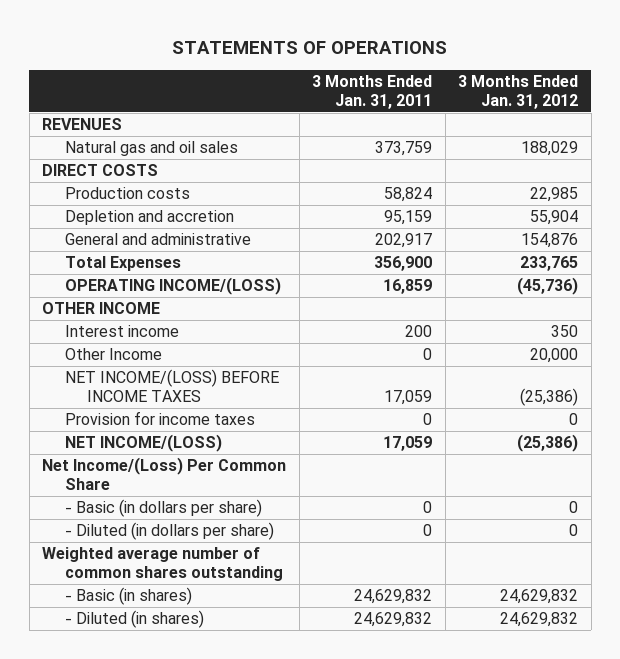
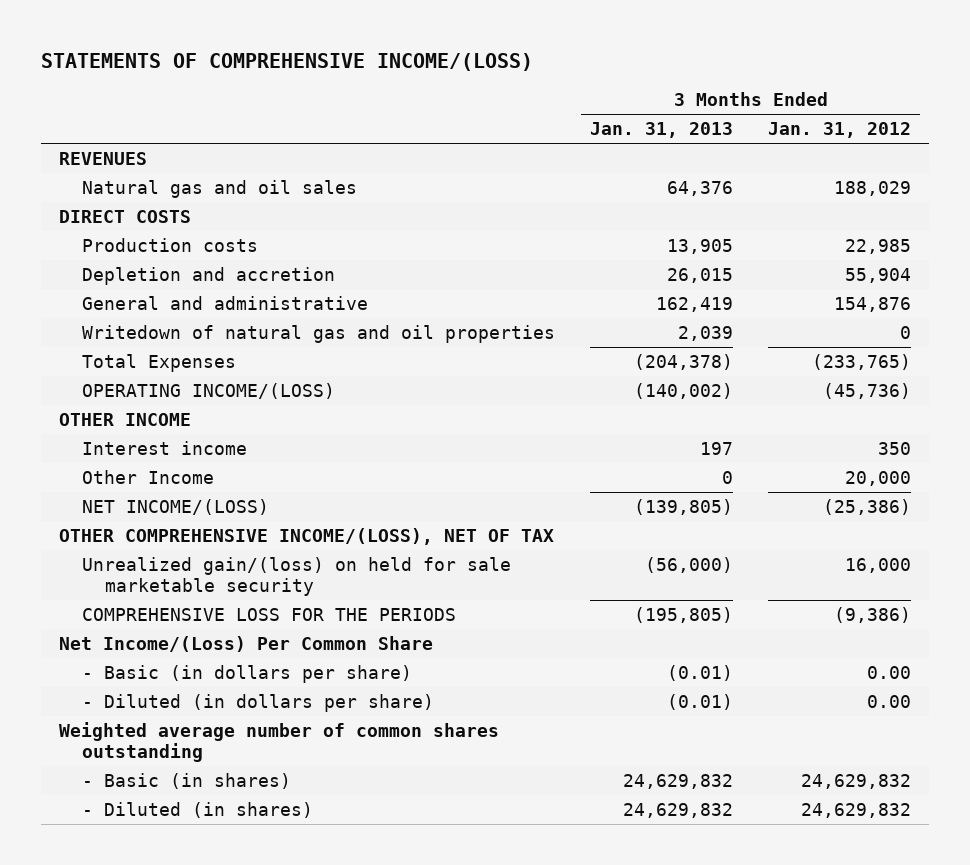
- STATEMENTS OF OPERATIONS
+ STATEMENTS OF COMPREHENSIVE INCOME/(LOSS)
- | 3 Months Ended Jan. 31, 2011 | 3 Months Ended Jan. 31, 2012
+ | 3 Months Ended Jan. 31, 2013 | 3 Months Ended Jan. 31, 2012
- Total Expenses | 356,900 | 233,765
+ Writedown of natural gas and oil properties | 2,039 | 0
+ Total Expenses | (204,378) | (233,765)
- NET INCOME/(LOSS) BEFORE INCOME TAXES | 17,059 | (25,386)
- Provision for income taxes | 0 | 0
+ OTHER COMPREHENSIVE INCOME/(LOSS), NET OF TAX
+ Unrealized gain/(loss) on held for sale marketable security | (56,000) | 16,000
+ COMPREHENSIVE LOSS FOR THE PERIODS | (195,805) | (9,386)
- - Basic (in dollars per share) | 0 | 0
- - Diluted (in dollars per share) | 0 | 0
+ - Basic (in dollars per share) | (0.01) | 0.00
+ - Diluted (in dollars per share) | (0.01) | 0.00

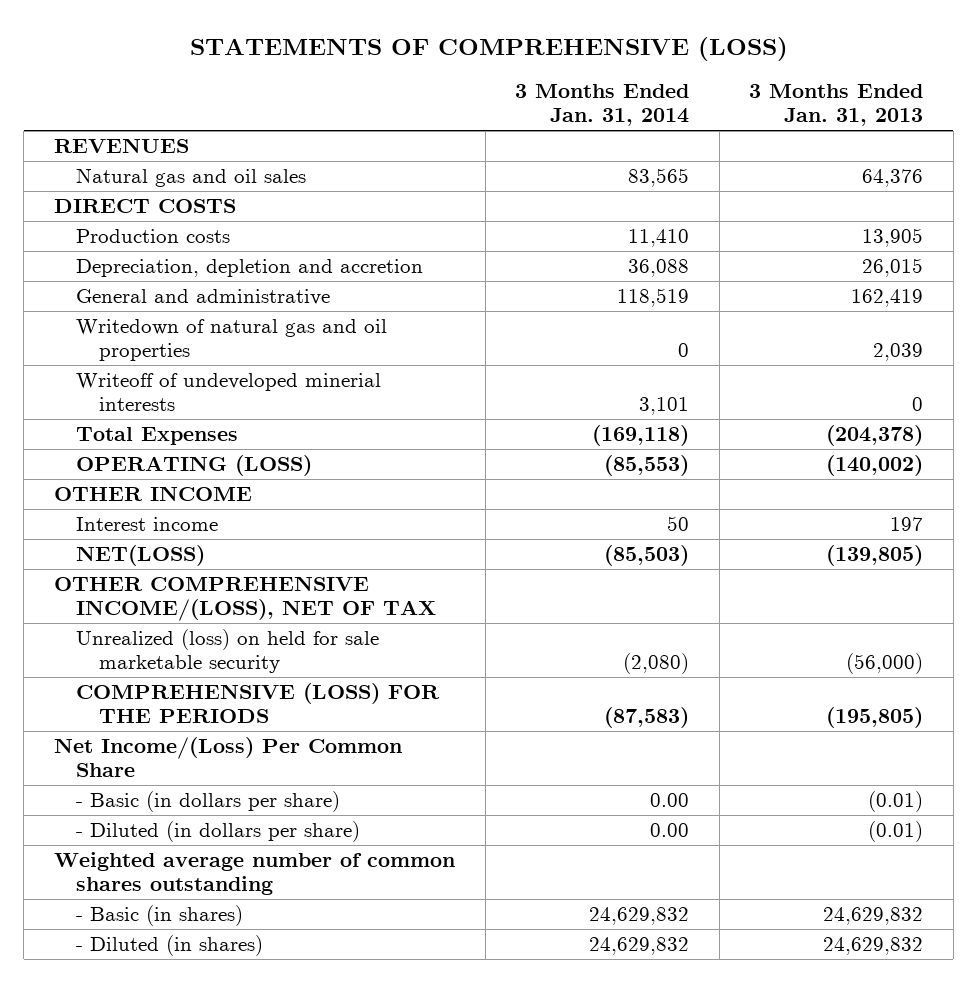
- STATEMENTS OF COMPREHENSIVE INCOME/(LOSS)
+ STATEMENTS OF COMPREHENSIVE (LOSS)
- | 3 Months Ended Jan. 31, 2013 | 3 Months Ended Jan. 31, 2012
+ | 3 Months Ended Jan. 31, 2014 | 3 Months Ended Jan. 31, 2013
- Depletion and accretion | 26,015 | 55,904
+ Depreciation, depletion and accretion | 36,088 | 26,015
+ Writeoff of undeveloped minerial interests | 3,101 | 0
- OPERATING INCOME/(LOSS) | (140,002) | (45,736)
+ OPERATING (LOSS) | (85,553) | (140,002)
- Other Income | 0 | 20,000
- NET INCOME/(LOSS) | (139,805) | (25,386)
+ NET(LOSS) | (85,503) | (139,805)
- Unrealized gain/(loss) on held for sale marketable security | (56,000) | 16,000
- COMPREHENSIVE LOSS FOR THE PERIODS | (195,805) | (9,386)
+ Unrealized (loss) on held for sale marketable security | (2,080) | (56,000)
+ COMPREHENSIVE (LOSS) FOR THE PERIODS | (87,583) | (195,805)

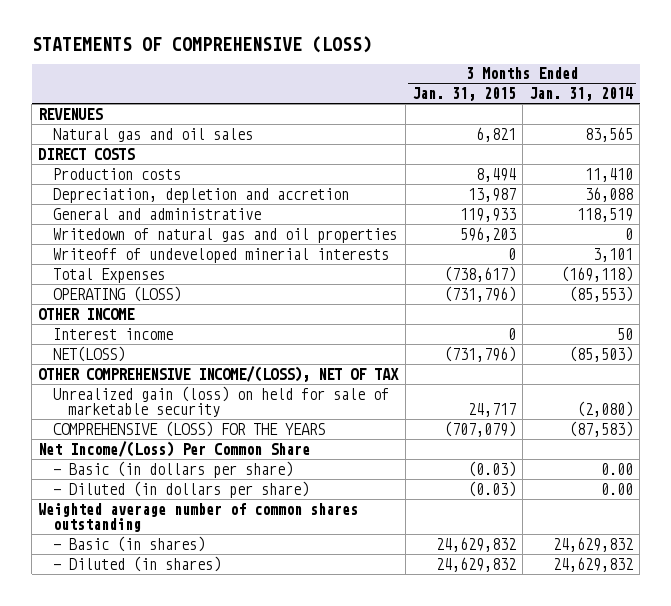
- | 3 Months Ended Jan. 31, 2014 | 3 Months Ended Jan. 31, 2013
+ | 3 Months Ended Jan. 31, 2015 | 3 Months Ended Jan. 31, 2014
- Unrealized (loss) on held for sale marketable security | (2,080) | (56,000)
- COMPREHENSIVE (LOSS) FOR THE PERIODS | (87,583) | (195,805)
+ Unrealized gain (loss) on held for sale of marketable security | 24,717 | (2,080)
+ COMPREHENSIVE (LOSS) FOR THE YEARS | (707,079) | (87,583)

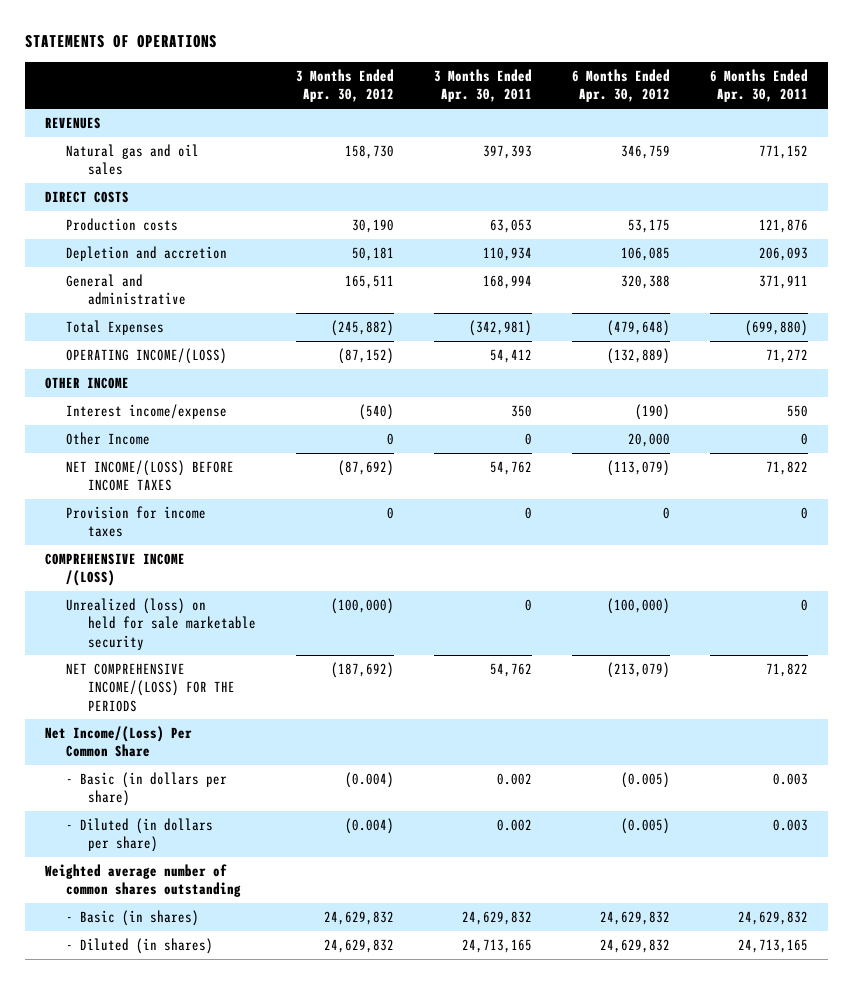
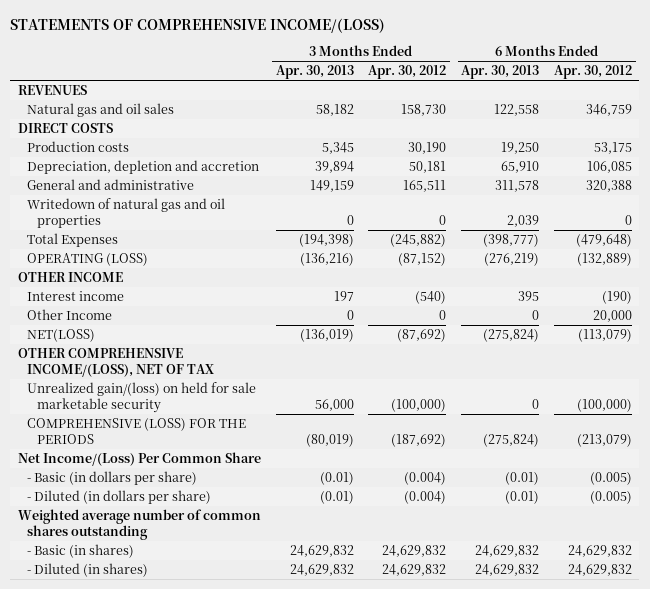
- STATEMENTS OF OPERATIONS
+ STATEMENTS OF COMPREHENSIVE INCOME/(LOSS)
- | 3 Months Ended Apr. 30, 2012 | 3 Months Ended Apr. 30, 2011 | 6 Months Ended Apr. 30, 2012 | 6 Months Ended Apr. 30, 2011
+ | 3 Months Ended Apr. 30, 2013 | 3 Months Ended Apr. 30, 2012 | 6 Months Ended Apr. 30, 2013 | 6 Months Ended Apr. 30, 2012
- Depletion and accretion | 50,181 | 110,934 | 106,085 | 206,093
+ Depreciation, depletion and accretion | 39,894 | 50,181 | 65,910 | 106,085
+ Writedown of natural gas and oil properties | 0 | 0 | 2,039 | 0
- OPERATING INCOME/(LOSS) | (87,152) | 54,412 | (132,889) | 71,272
+ OPERATING (LOSS) | (136,216) | (87,152) | (276,219) | (132,889)
- Interest income/expense | (540) | 350 | (190) | 550
+ Interest income | 197 | (540) | 395 | (190)
- NET INCOME/(LOSS) BEFORE INCOME TAXES | (87,692) | 54,762 | (113,079) | 71,822
- Provision for income taxes | 0 | 0 | 0 | 0
- COMPREHENSIVE INCOME /(LOSS)
- Unrealized (loss) on held for sale marketable security | (100,000) | 0 | (100,000) | 0
- NET COMPREHENSIVE INCOME/(LOSS) FOR THE PERIODS | (187,692) | 54,762 | (213,079) | 71,822
+ NET(LOSS) | (136,019) | (87,692) | (275,824) | (113,079)
+ OTHER COMPREHENSIVE INCOME/(LOSS), NET OF TAX
+ Unrealized gain/(loss) on held for sale marketable security | 56,000 | (100,000) | 0 | (100,000)
+ COMPREHENSIVE (LOSS) FOR THE PERIODS | (80,019) | (187,692) | (275,824) | (213,079)

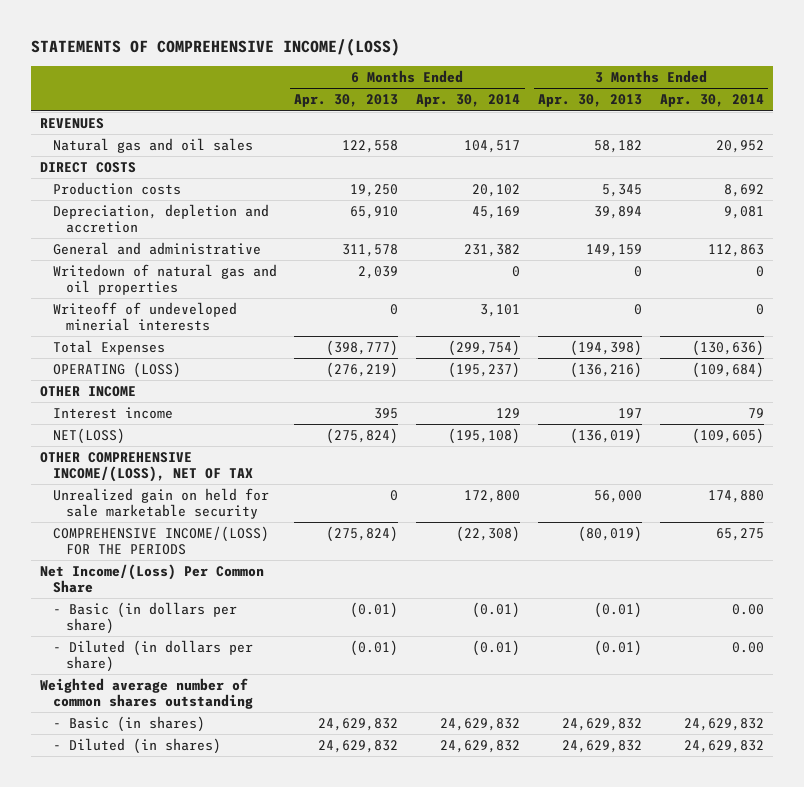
- | 3 Months Ended Apr. 30, 2013 | 3 Months Ended Apr. 30, 2012 | 6 Months Ended Apr. 30, 2013 | 6 Months Ended Apr. 30, 2012
+ | 6 Months Ended Apr. 30, 2013 | 6 Months Ended Apr. 30, 2014 | 3 Months Ended Apr. 30, 2013 | 3 Months Ended Apr. 30, 2014
+ Writeoff of undeveloped minerial interests | 0 | 3,101 | 0 | 0
- Other Income | 0 | 0 | 0 | 20,000
- Unrealized gain/(loss) on held for sale marketable security | 56,000 | (100,000) | 0 | (100,000)
- COMPREHENSIVE (LOSS) FOR THE PERIODS | (80,019) | (187,692) | (275,824) | (213,079)
+ Unrealized gain on held for sale marketable security | 0 | 172,800 | 56,000 | 174,880
+ COMPREHENSIVE INCOME/(LOSS) FOR THE PERIODS | (275,824) | (22,308) | (80,019) | 65,275

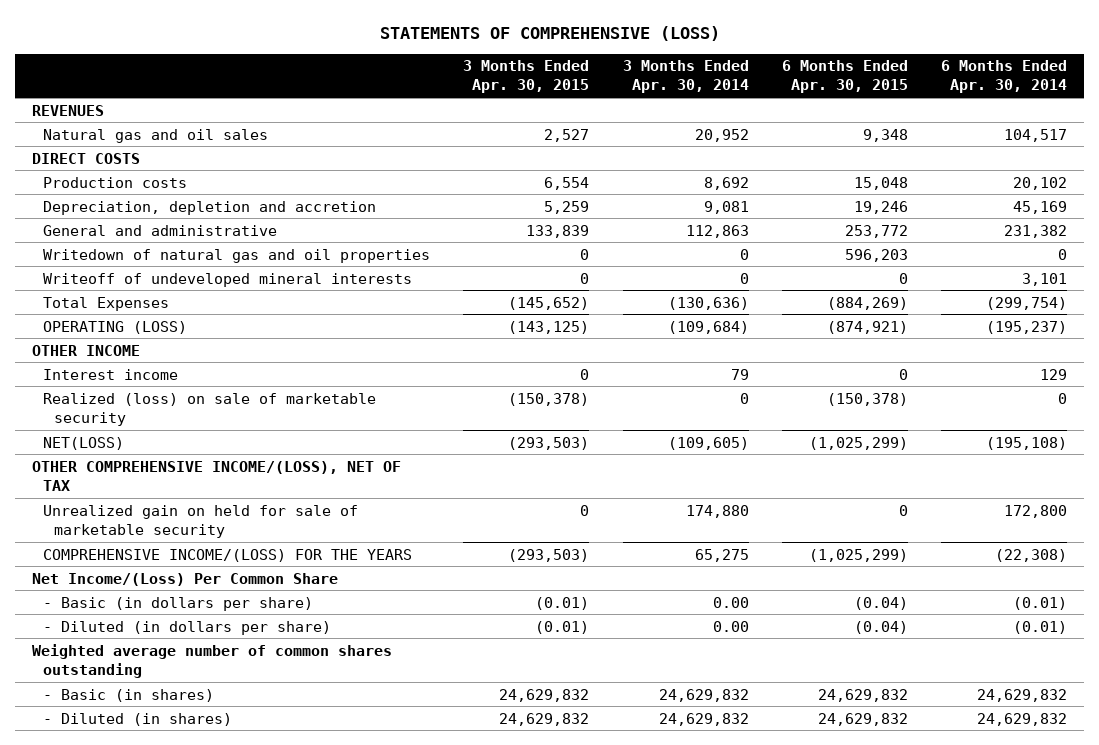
- STATEMENTS OF COMPREHENSIVE INCOME/(LOSS)
+ STATEMENTS OF COMPREHENSIVE (LOSS)
- | 6 Months Ended Apr. 30, 2013 | 6 Months Ended Apr. 30, 2014 | 3 Months Ended Apr. 30, 2013 | 3 Months Ended Apr. 30, 2014
+ | 3 Months Ended Apr. 30, 2015 | 3 Months Ended Apr. 30, 2014 | 6 Months Ended Apr. 30, 2015 | 6 Months Ended Apr. 30, 2014
- Writeoff of undeveloped minerial interests | 0 | 3,101 | 0 | 0
+ Writeoff of undeveloped mineral interests | 0 | 0 | 0 | 3,101
+ Realized (loss) on sale of marketable security | (150,378) | 0 | (150,378) | 0
- Unrealized gain on held for sale marketable security | 0 | 172,800 | 56,000 | 174,880
- COMPREHENSIVE INCOME/(LOSS) FOR THE PERIODS | (275,824) | (22,308) | (80,019) | 65,275
+ Unrealized gain on held for sale of marketable security | 0 | 174,880 | 0 | 172,800
+ COMPREHENSIVE INCOME/(LOSS) FOR THE YEARS | (293,503) | 65,275 | (1,025,299) | (22,308)

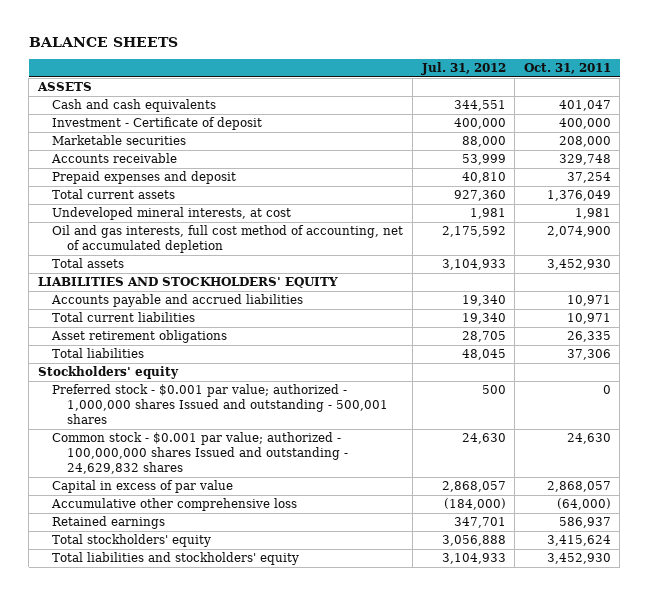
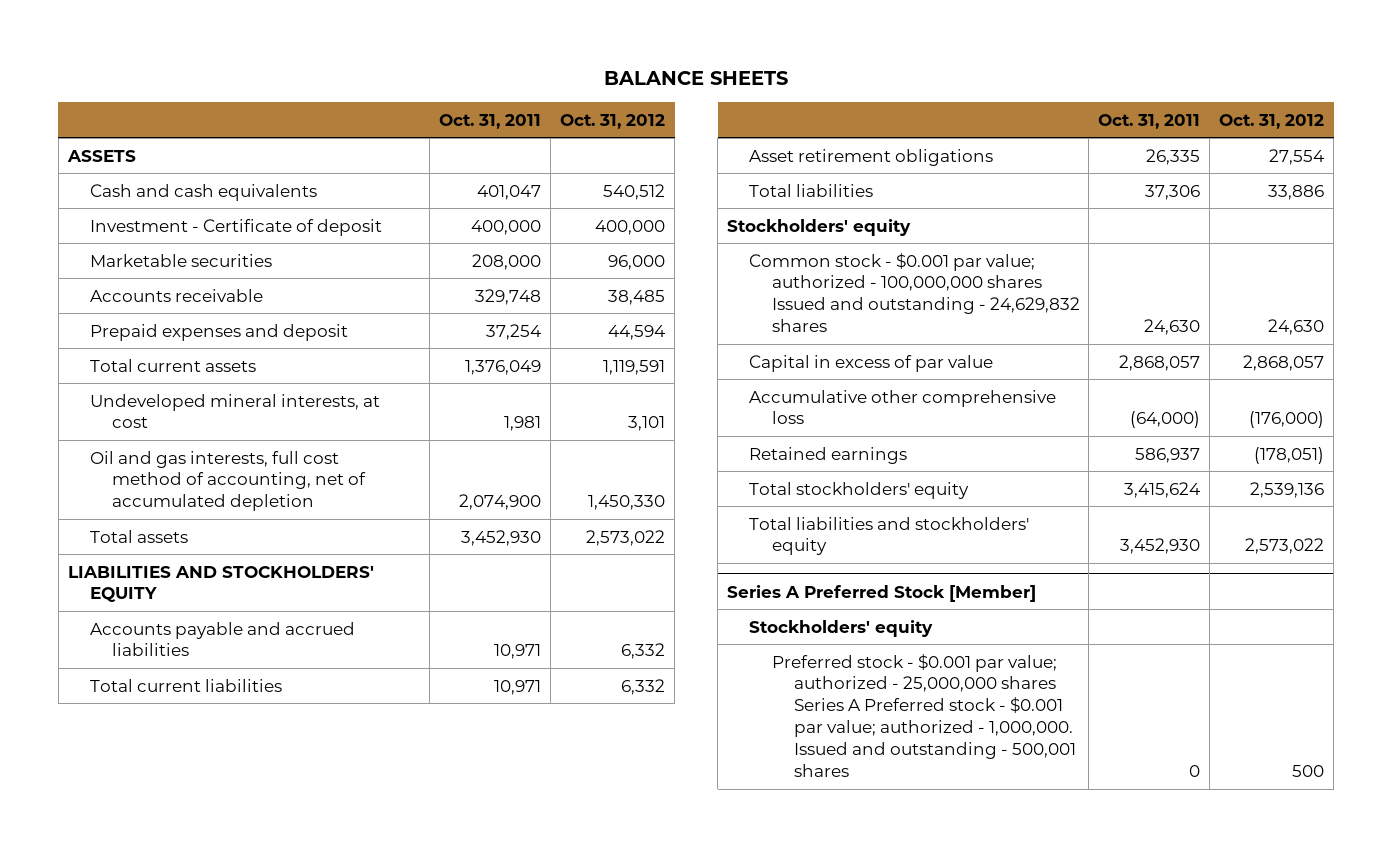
- | Jul. 31, 2012 | Oct. 31, 2011
+ | Oct. 31, 2011 | Oct. 31, 2012
- Preferred stock - $0.001 par value; authorized - 1,000,000 shares Issued and outstanding - 500,001 shares | 500 | 0
+ Series A Preferred Stock [Member]
+ Stockholders' equity
+ Preferred stock - $0.001 par value; authorized - 25,000,000 shares Series A Preferred stock - $0.001 par value; authorized - 1,000,000. Issued and outstanding - 500,001 shares | 0 | 500

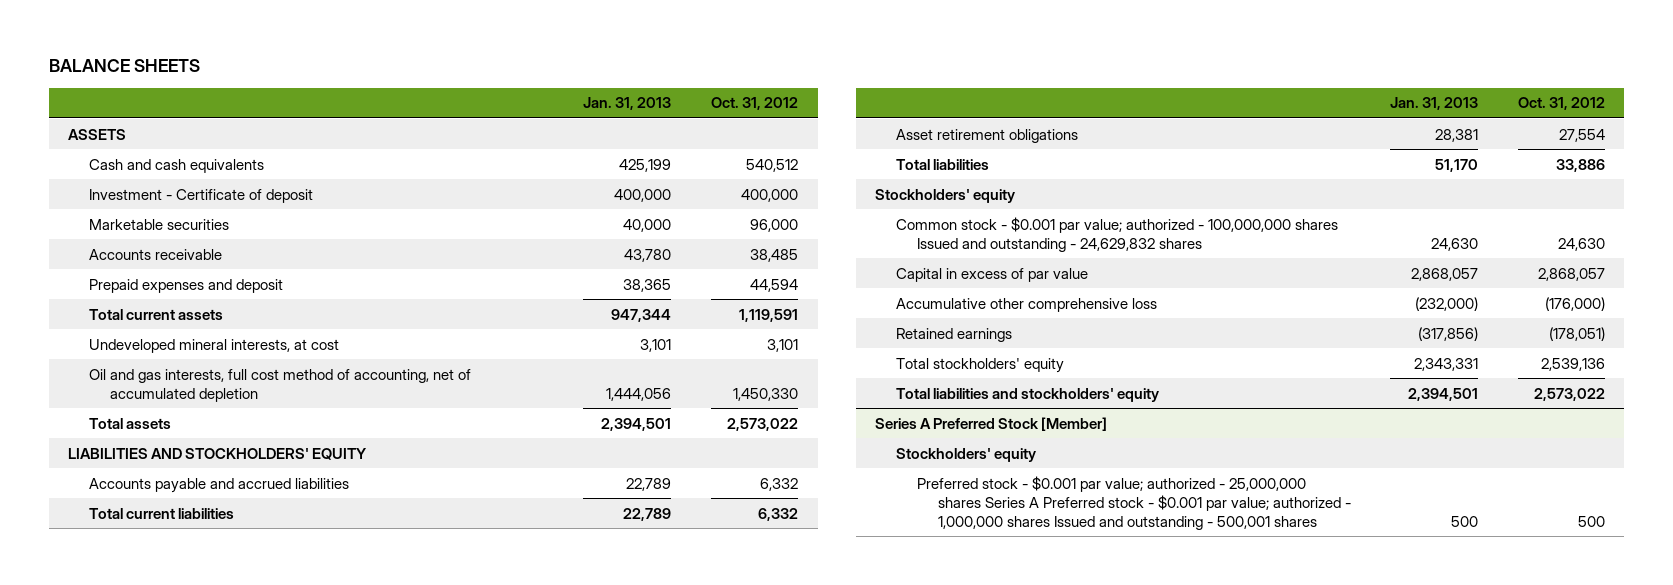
- | Oct. 31, 2011 | Oct. 31, 2012
+ | Jan. 31, 2013 | Oct. 31, 2012
@ Series A Preferred Stock [Member]
- Preferred stock - $0.001 par value; authorized - 25,000,000 shares Series A Preferred stock - $0.001 par value; authorized - 1,000,000. Issued and outstanding - 500,001 shares | 0 | 500
+ Preferred stock - $0.001 par value; authorized - 25,000,000 shares Series A Preferred stock - $0.001 par value; authorized - 1,000,000 shares Issued and outstanding - 500,001 shares | 500 | 500

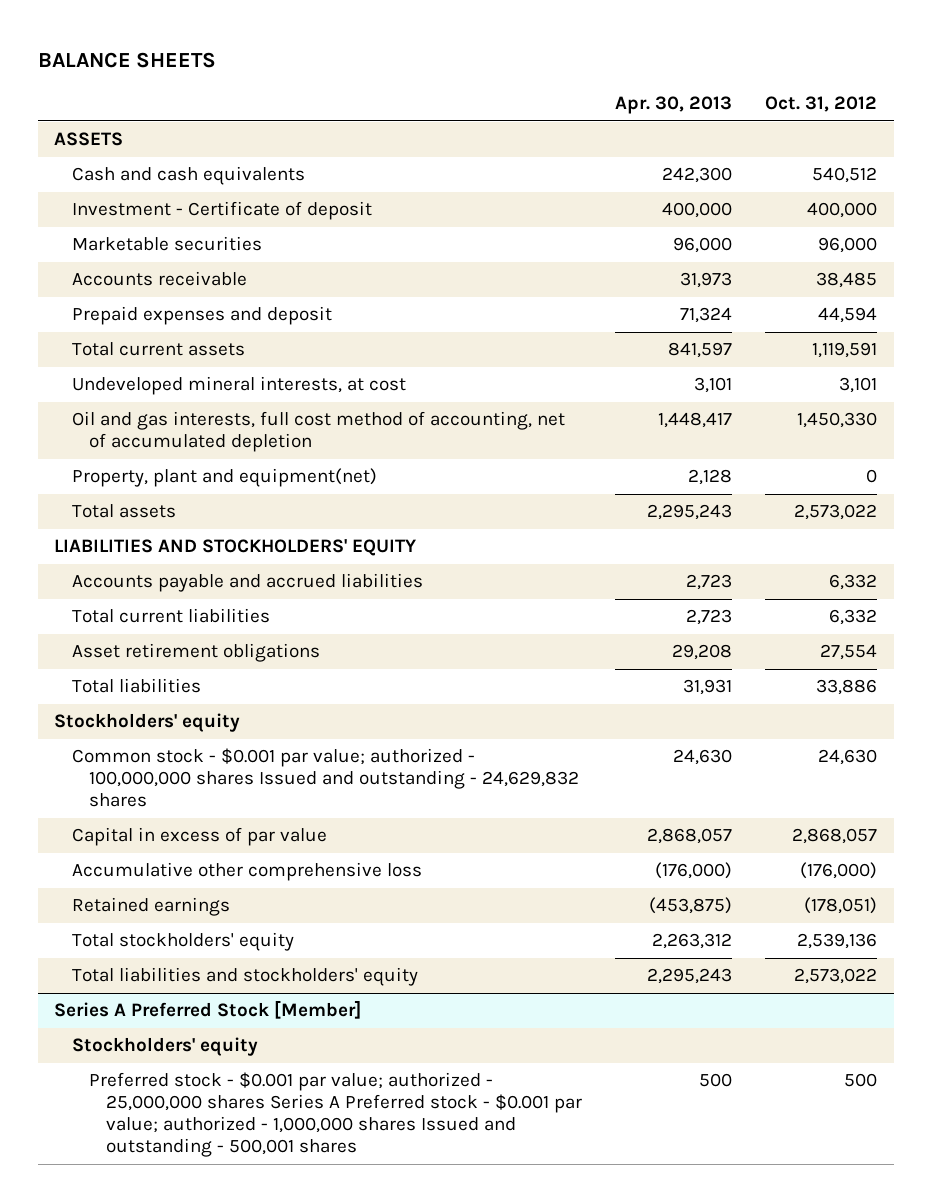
- | Jan. 31, 2013 | Oct. 31, 2012
+ | Apr. 30, 2013 | Oct. 31, 2012
+ Property, plant and equipment(net) | 2,128 | 0

